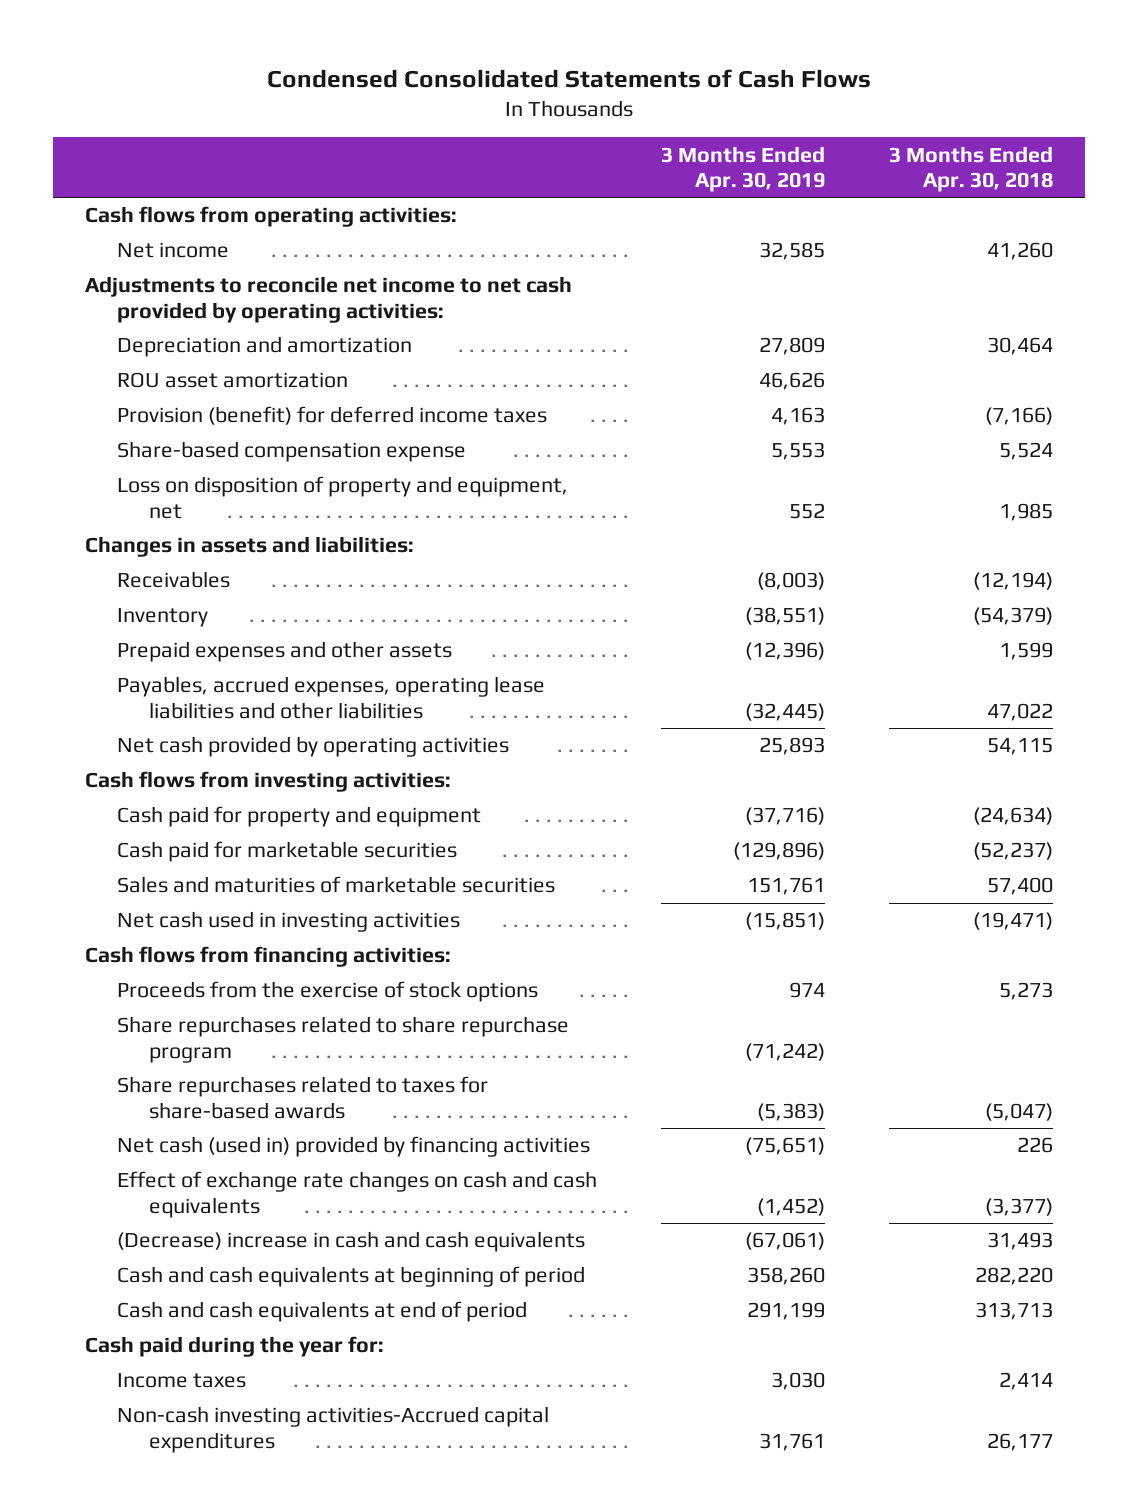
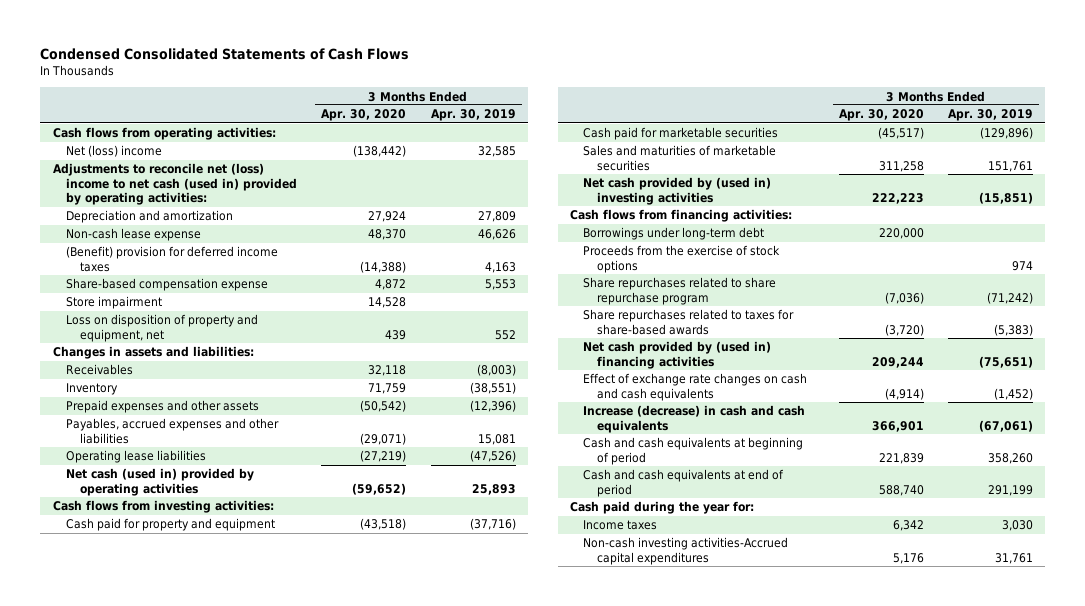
- | 3 Months Ended Apr. 30, 2019 | 3 Months Ended Apr. 30, 2018
+ | 3 Months Ended Apr. 30, 2020 | 3 Months Ended Apr. 30, 2019
- Net income | 32,585 | 41,260
- Adjustments to reconcile net income to net cash provided by operating activities:
+ Net (loss) income | (138,442) | 32,585
+ Adjustments to reconcile net (loss) income to net cash (used in) provided by operating activities:
- ROU asset amortization | 46,626 |
- Provision (benefit) for deferred income taxes | 4,163 | (7,166)
+ Non-cash lease expense | 48,370 | 46,626
+ (Benefit) provision for deferred income taxes | (14,388) | 4,163
+ Store impairment | 14,528 |
- Payables, accrued expenses, operating lease liabilities and other liabilities | (32,445) | 47,022
- Net cash provided by operating activities | 25,893 | 54,115
+ Payables, accrued expenses and other liabilities | (29,071) | 15,081
+ Operating lease liabilities | (27,219) | (47,526)
+ Net cash (used in) provided by operating activities | (59,652) | 25,893
- Net cash used in investing activities | (15,851) | (19,471)
+ Net cash provided by (used in) investing activities | 222,223 | (15,851)
+ Borrowings under long-term debt | 220,000 |
- Net cash (used in) provided by financing activities | (75,651) | 226
+ Net cash provided by (used in) financing activities | 209,244 | (75,651)
- (Decrease) increase in cash and cash equivalents | (67,061) | 31,493
+ Increase (decrease) in cash and cash equivalents | 366,901 | (67,061)

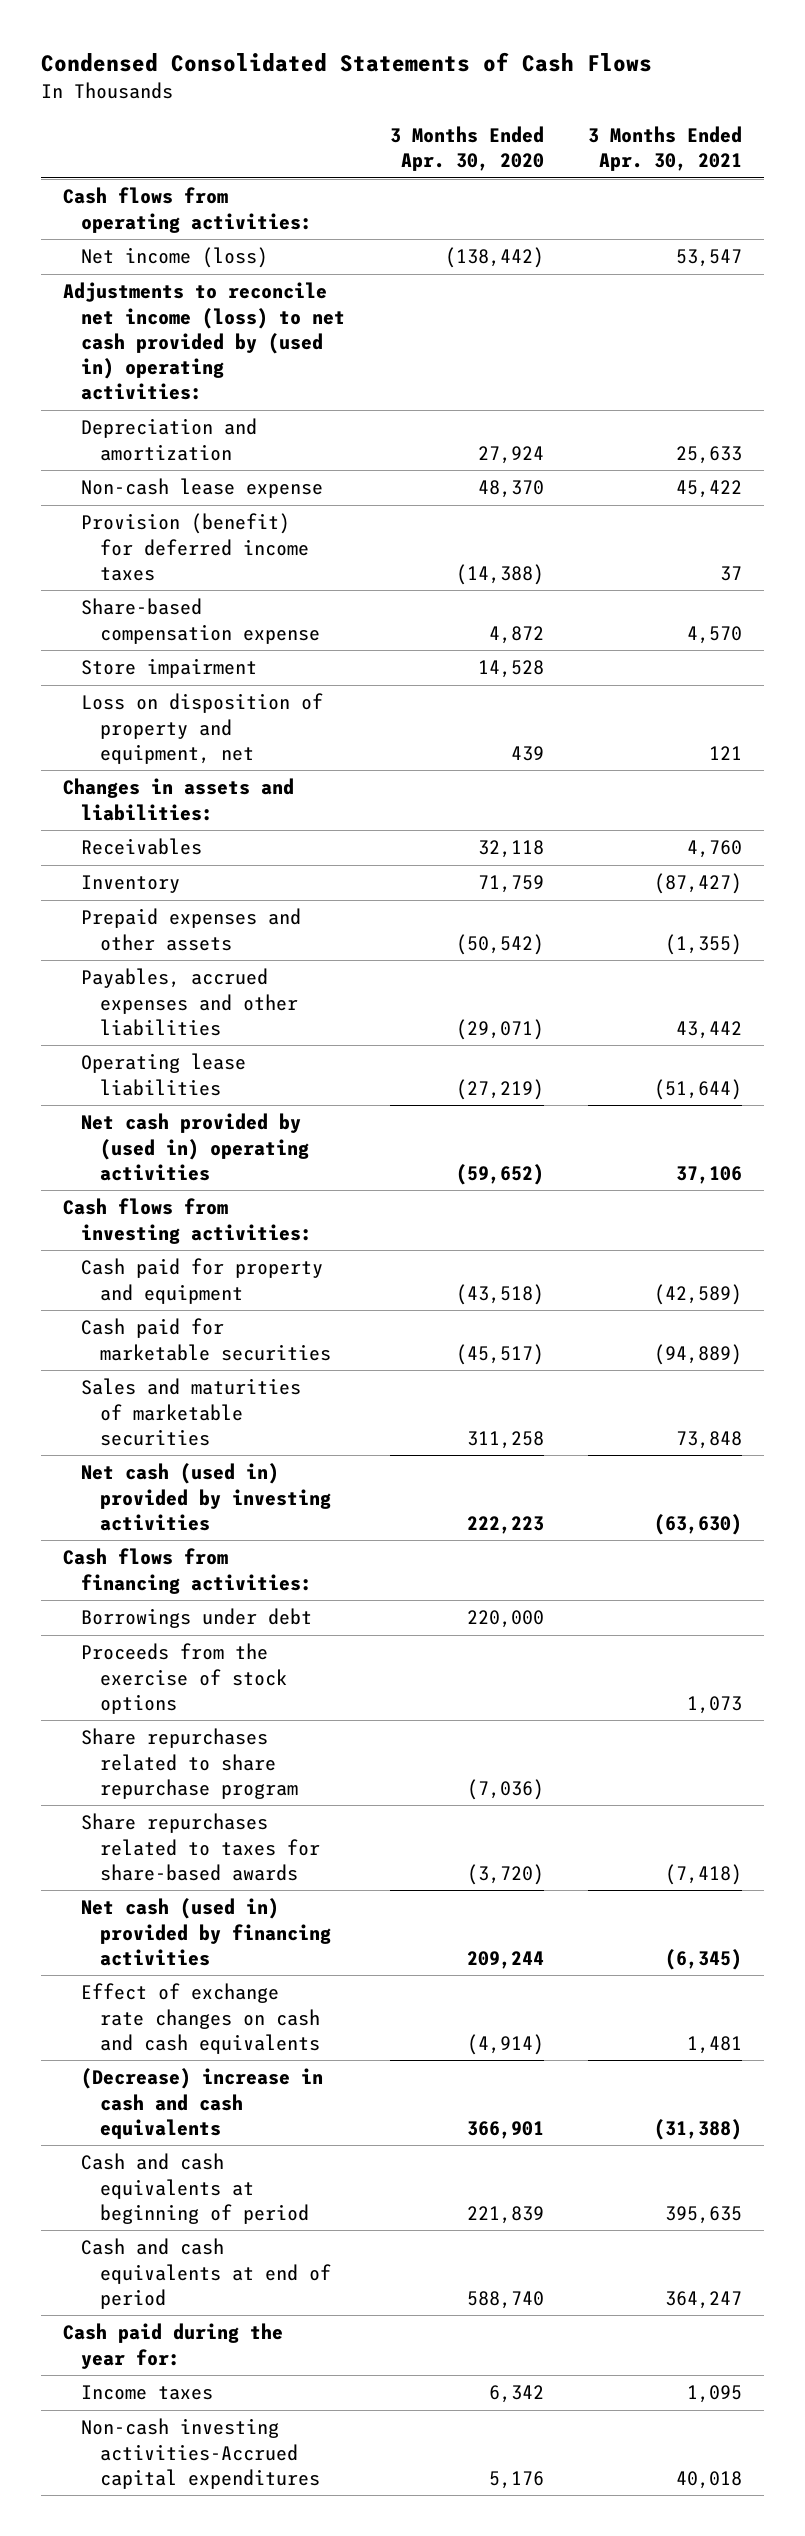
- | 3 Months Ended Apr. 30, 2020 | 3 Months Ended Apr. 30, 2019
+ | 3 Months Ended Apr. 30, 2020 | 3 Months Ended Apr. 30, 2021
- Net (loss) income | (138,442) | 32,585
- Adjustments to reconcile net (loss) income to net cash (used in) provided by operating activities:
+ Net income (loss) | (138,442) | 53,547
+ Adjustments to reconcile net income (loss) to net cash provided by (used in) operating activities:
- (Benefit) provision for deferred income taxes | (14,388) | 4,163
+ Provision (benefit) for deferred income taxes | (14,388) | 37
- Net cash (used in) provided by operating activities | (59,652) | 25,893
+ Net cash provided by (used in) operating activities | (59,652) | 37,106
- Net cash provided by (used in) investing activities | 222,223 | (15,851)
+ Net cash (used in) provided by investing activities | 222,223 | (63,630)
- Borrowings under long-term debt | 220,000 |
+ Borrowings under debt | 220,000 |
- Net cash provided by (used in) financing activities | 209,244 | (75,651)
+ Net cash (used in) provided by financing activities | 209,244 | (6,345)
- Increase (decrease) in cash and cash equivalents | 366,901 | (67,061)
+ (Decrease) increase in cash and cash equivalents | 366,901 | (31,388)

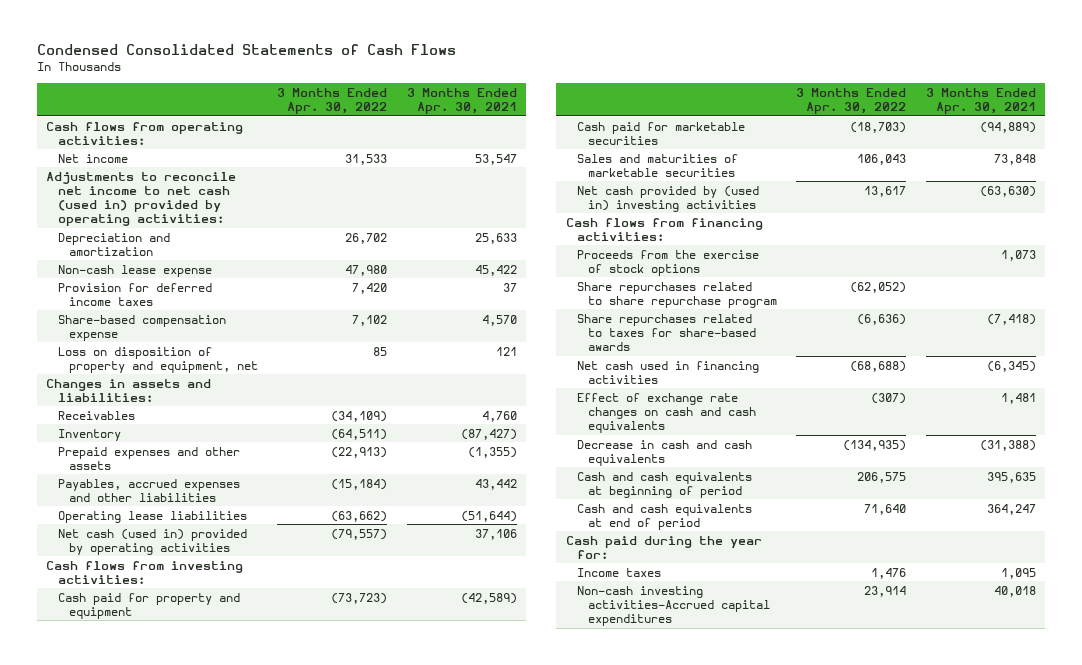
- | 3 Months Ended Apr. 30, 2020 | 3 Months Ended Apr. 30, 2021
+ | 3 Months Ended Apr. 30, 2022 | 3 Months Ended Apr. 30, 2021
- Net income (loss) | (138,442) | 53,547
- Adjustments to reconcile net income (loss) to net cash provided by (used in) operating activities:
+ Net income | 31,533 | 53,547
+ Adjustments to reconcile net income to net cash (used in) provided by operating activities:
- Provision (benefit) for deferred income taxes | (14,388) | 37
+ Provision for deferred income taxes | 7,420 | 37
- Store impairment | 14,528 |
- Net cash provided by (used in) operating activities | (59,652) | 37,106
+ Net cash (used in) provided by operating activities | (79,557) | 37,106
- Net cash (used in) provided by investing activities | 222,223 | (63,630)
+ Net cash provided by (used in) investing activities | 13,617 | (63,630)
- Borrowings under debt | 220,000 |
- Net cash (used in) provided by financing activities | 209,244 | (6,345)
+ Net cash used in financing activities | (68,688) | (6,345)
- (Decrease) increase in cash and cash equivalents | 366,901 | (31,388)
+ Decrease in cash and cash equivalents | (134,935) | (31,388)

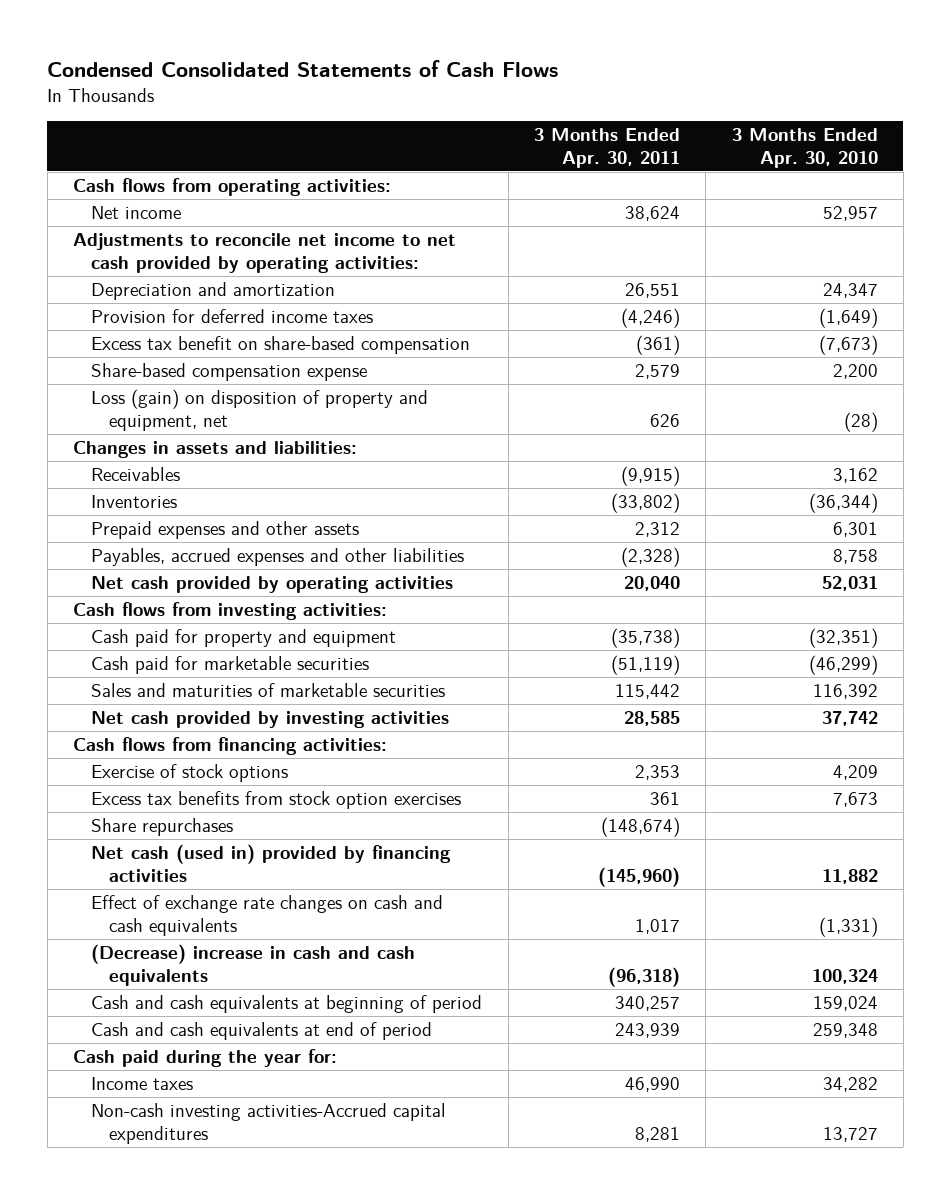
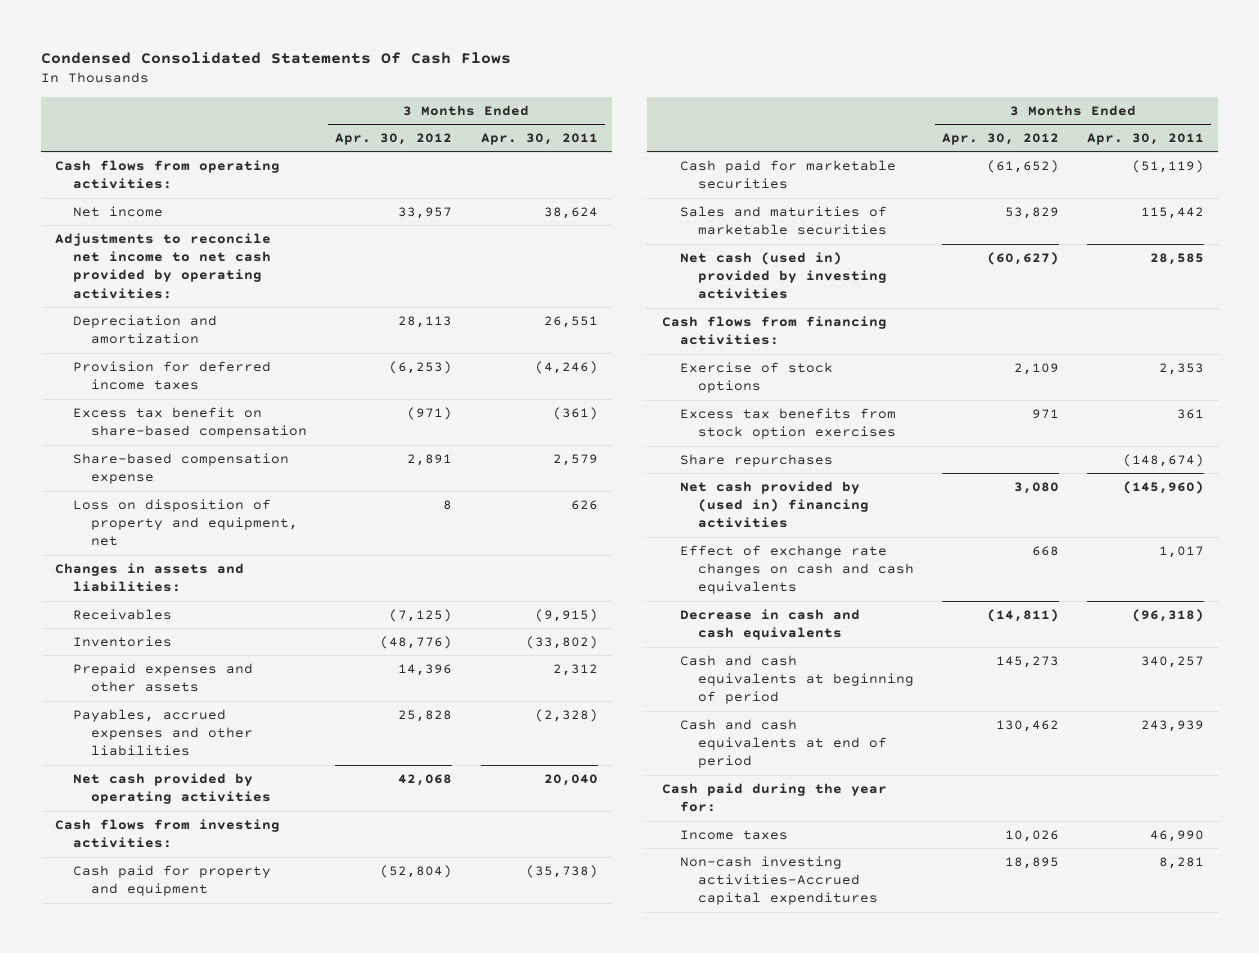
- Condensed Consolidated Statements of Cash Flows
+ Condensed Consolidated Statements Of Cash Flows
- | 3 Months Ended Apr. 30, 2011 | 3 Months Ended Apr. 30, 2010
+ | 3 Months Ended Apr. 30, 2012 | 3 Months Ended Apr. 30, 2011
- Loss (gain) on disposition of property and equipment, net | 626 | (28)
+ Loss on disposition of property and equipment, net | 8 | 626
- Net cash provided by investing activities | 28,585 | 37,742
+ Net cash (used in) provided by investing activities | (60,627) | 28,585
- Net cash (used in) provided by financing activities | (145,960) | 11,882
+ Net cash provided by (used in) financing activities | 3,080 | (145,960)
- (Decrease) increase in cash and cash equivalents | (96,318) | 100,324
+ Decrease in cash and cash equivalents | (14,811) | (96,318)

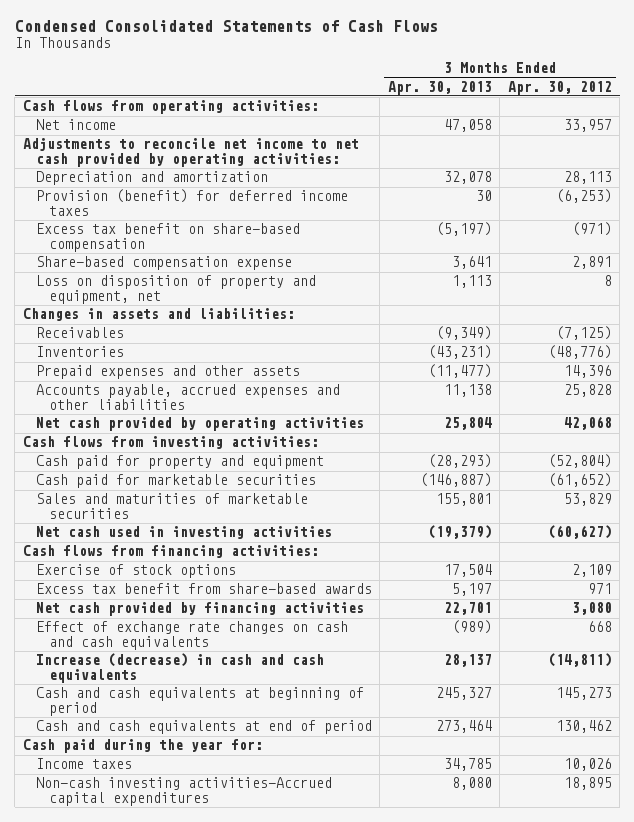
- Condensed Consolidated Statements Of Cash Flows
+ Condensed Consolidated Statements of Cash Flows
- | 3 Months Ended Apr. 30, 2012 | 3 Months Ended Apr. 30, 2011
+ | 3 Months Ended Apr. 30, 2013 | 3 Months Ended Apr. 30, 2012
- Provision for deferred income taxes | (6,253) | (4,246)
+ Provision (benefit) for deferred income taxes | 30 | (6,253)
- Payables, accrued expenses and other liabilities | 25,828 | (2,328)
+ Accounts payable, accrued expenses and other liabilities | 11,138 | 25,828
- Net cash (used in) provided by investing activities | (60,627) | 28,585
+ Net cash used in investing activities | (19,379) | (60,627)
- Excess tax benefits from stock option exercises | 971 | 361
- Share repurchases | | (148,674)
- Net cash provided by (used in) financing activities | 3,080 | (145,960)
+ Excess tax benefit from share-based awards | 5,197 | 971
+ Net cash provided by financing activities | 22,701 | 3,080
- Decrease in cash and cash equivalents | (14,811) | (96,318)
+ Increase (decrease) in cash and cash equivalents | 28,137 | (14,811)

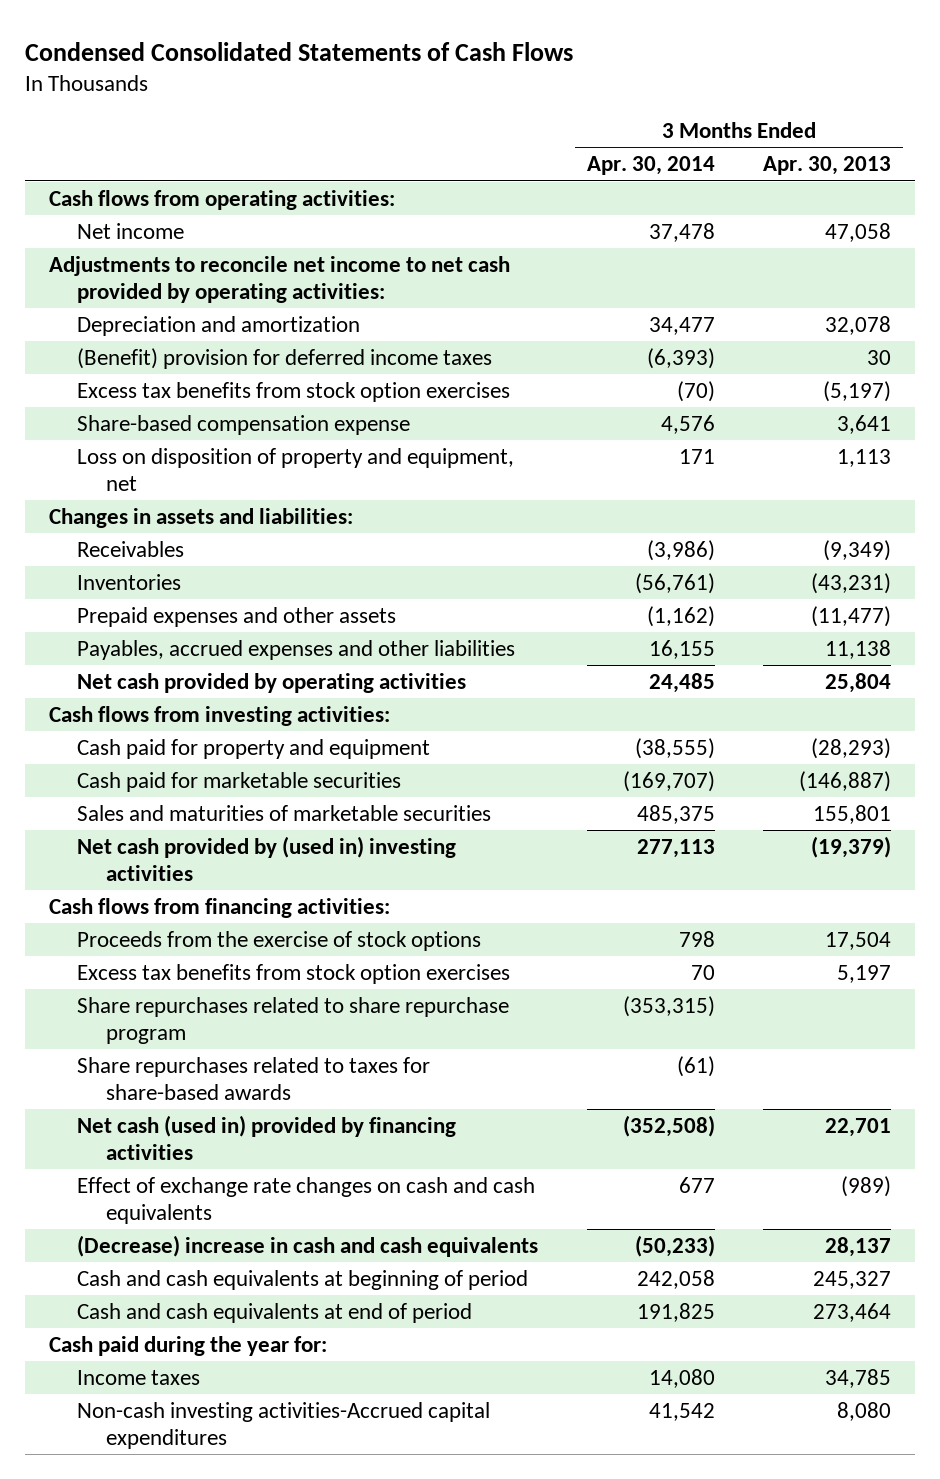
- | 3 Months Ended Apr. 30, 2013 | 3 Months Ended Apr. 30, 2012
+ | 3 Months Ended Apr. 30, 2014 | 3 Months Ended Apr. 30, 2013
- Provision (benefit) for deferred income taxes | 30 | (6,253)
- Excess tax benefit on share-based compensation | (5,197) | (971)
+ (Benefit) provision for deferred income taxes | (6,393) | 30
+ Excess tax benefits from stock option exercises | (70) | (5,197)
- Accounts payable, accrued expenses and other liabilities | 11,138 | 25,828
+ Payables, accrued expenses and other liabilities | 16,155 | 11,138
- Net cash used in investing activities | (19,379) | (60,627)
+ Net cash provided by (used in) investing activities | 277,113 | (19,379)
- Exercise of stock options | 17,504 | 2,109
- Excess tax benefit from share-based awards | 5,197 | 971
- Net cash provided by financing activities | 22,701 | 3,080
+ Proceeds from the exercise of stock options | 798 | 17,504
+ Excess tax benefits from stock option exercises | 70 | 5,197
+ Share repurchases related to share repurchase program | (353,315) |
+ Share repurchases related to taxes for share-based awards | (61) |
+ Net cash (used in) provided by financing activities | (352,508) | 22,701
- Increase (decrease) in cash and cash equivalents | 28,137 | (14,811)
+ (Decrease) increase in cash and cash equivalents | (50,233) | 28,137

